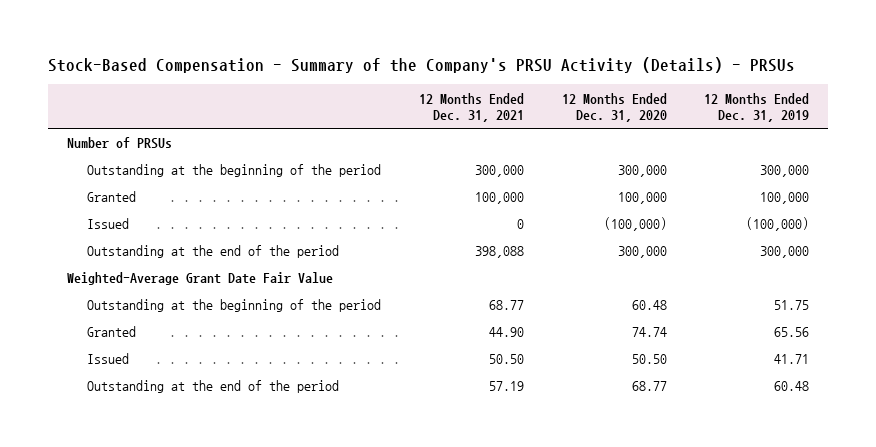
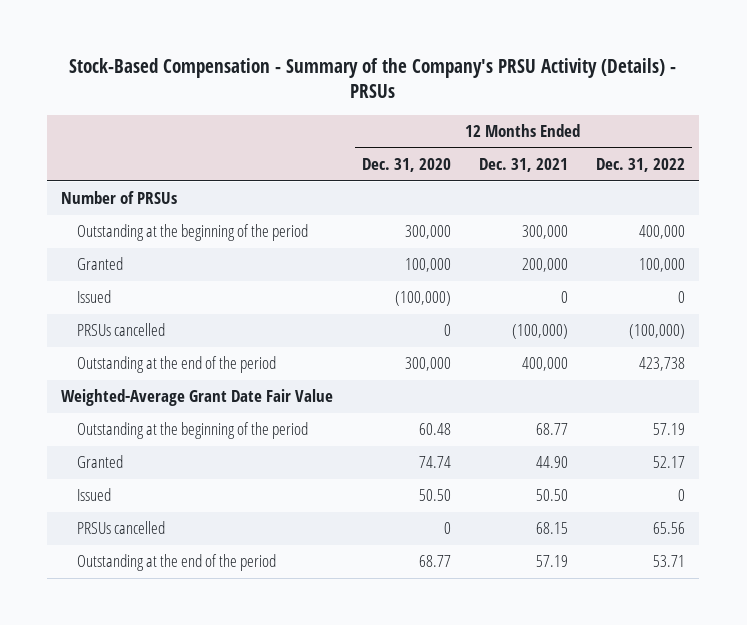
- | 12 Months Ended Dec. 31, 2021 | 12 Months Ended Dec. 31, 2020 | 12 Months Ended Dec. 31, 2019
+ | 12 Months Ended Dec. 31, 2020 | 12 Months Ended Dec. 31, 2021 | 12 Months Ended Dec. 31, 2022
- Granted | 100,000 | 100,000 | 100,000
+ Granted | 100,000 | 200,000 | 100,000
- Outstanding at the end of the period | 398,088 | 300,000 | 300,000
+ PRSUs cancelled | 0 | (100,000) | (100,000)
+ Outstanding at the end of the period | 300,000 | 400,000 | 423,738
+ PRSUs cancelled | 0 | 68.15 | 65.56

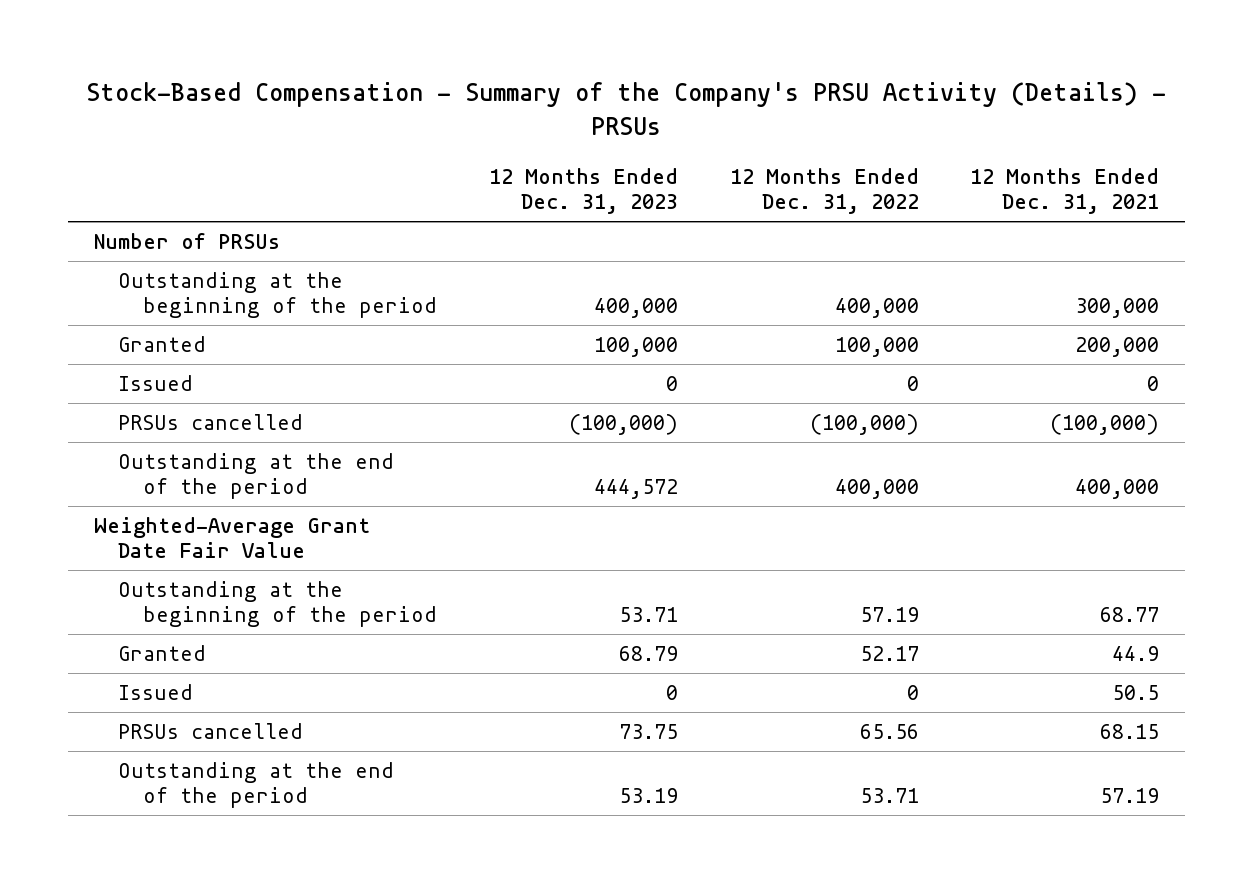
- | 12 Months Ended Dec. 31, 2020 | 12 Months Ended Dec. 31, 2021 | 12 Months Ended Dec. 31, 2022
+ | 12 Months Ended Dec. 31, 2023 | 12 Months Ended Dec. 31, 2022 | 12 Months Ended Dec. 31, 2021
- Outstanding at the end of the period | 300,000 | 400,000 | 423,738
+ Outstanding at the end of the period | 444,572 | 400,000 | 400,000
- Granted | 74.74 | 44.90 | 52.17
- Issued | 50.50 | 50.50 | 0
+ Granted | 68.79 | 52.17 | 44.9
+ Issued | 0 | 0 | 50.5

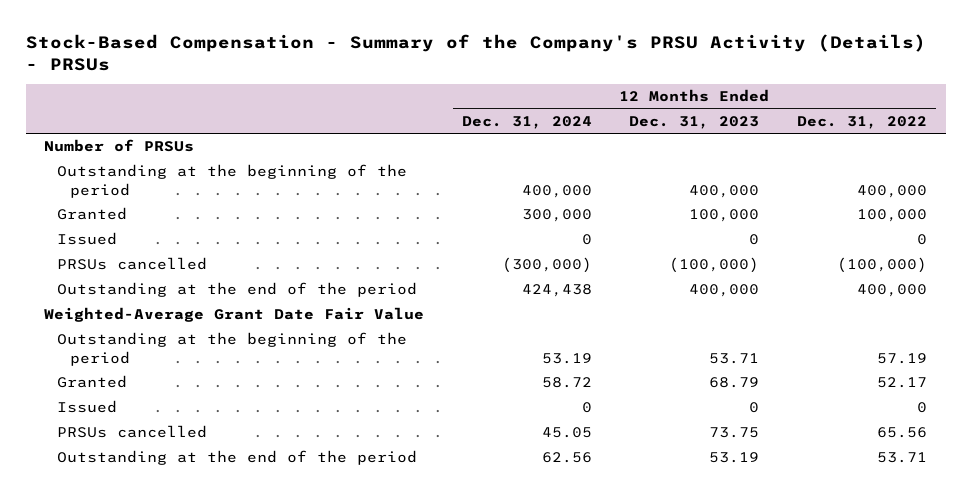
- | 12 Months Ended Dec. 31, 2023 | 12 Months Ended Dec. 31, 2022 | 12 Months Ended Dec. 31, 2021
+ | 12 Months Ended Dec. 31, 2024 | 12 Months Ended Dec. 31, 2023 | 12 Months Ended Dec. 31, 2022
- Outstanding at the end of the period | 444,572 | 400,000 | 400,000
+ Outstanding at the end of the period | 424,438 | 400,000 | 400,000

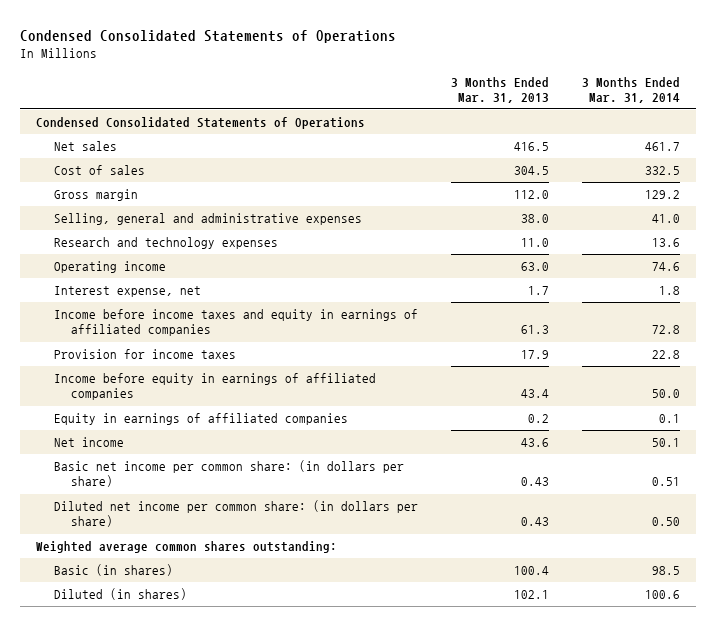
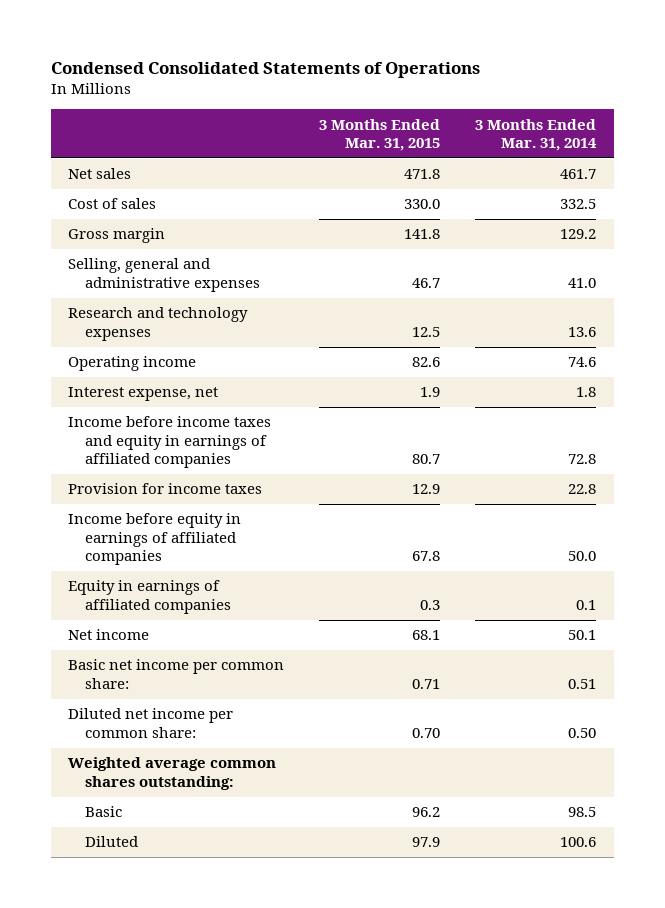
- | 3 Months Ended Mar. 31, 2013 | 3 Months Ended Mar. 31, 2014
+ | 3 Months Ended Mar. 31, 2015 | 3 Months Ended Mar. 31, 2014
- Condensed Consolidated Statements of Operations
- Basic net income per common share: (in dollars per share) | 0.43 | 0.51
- Diluted net income per common share: (in dollars per share) | 0.43 | 0.50
+ Basic net income per common share: | 0.71 | 0.51
+ Diluted net income per common share: | 0.70 | 0.50
- Basic (in shares) | 100.4 | 98.5
- Diluted (in shares) | 102.1 | 100.6
+ Basic | 96.2 | 98.5
+ Diluted | 97.9 | 100.6

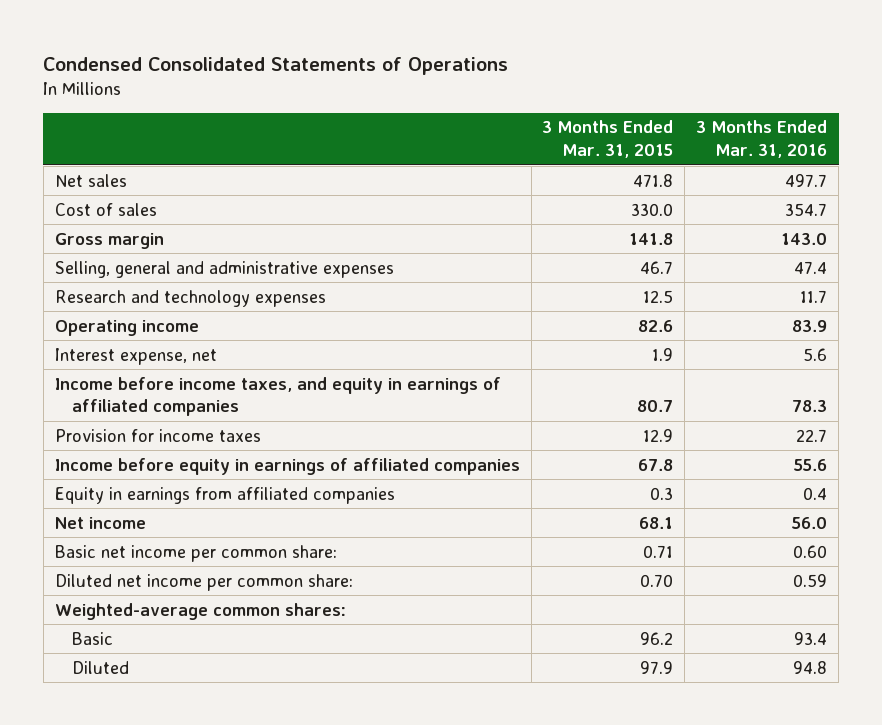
- | 3 Months Ended Mar. 31, 2015 | 3 Months Ended Mar. 31, 2014
+ | 3 Months Ended Mar. 31, 2015 | 3 Months Ended Mar. 31, 2016
- Income before income taxes and equity in earnings of affiliated companies | 80.7 | 72.8
+ Income before income taxes, and equity in earnings of affiliated companies | 80.7 | 78.3
- Equity in earnings of affiliated companies | 0.3 | 0.1
+ Equity in earnings from affiliated companies | 0.3 | 0.4
- Weighted average common shares outstanding:
+ Weighted-average common shares:

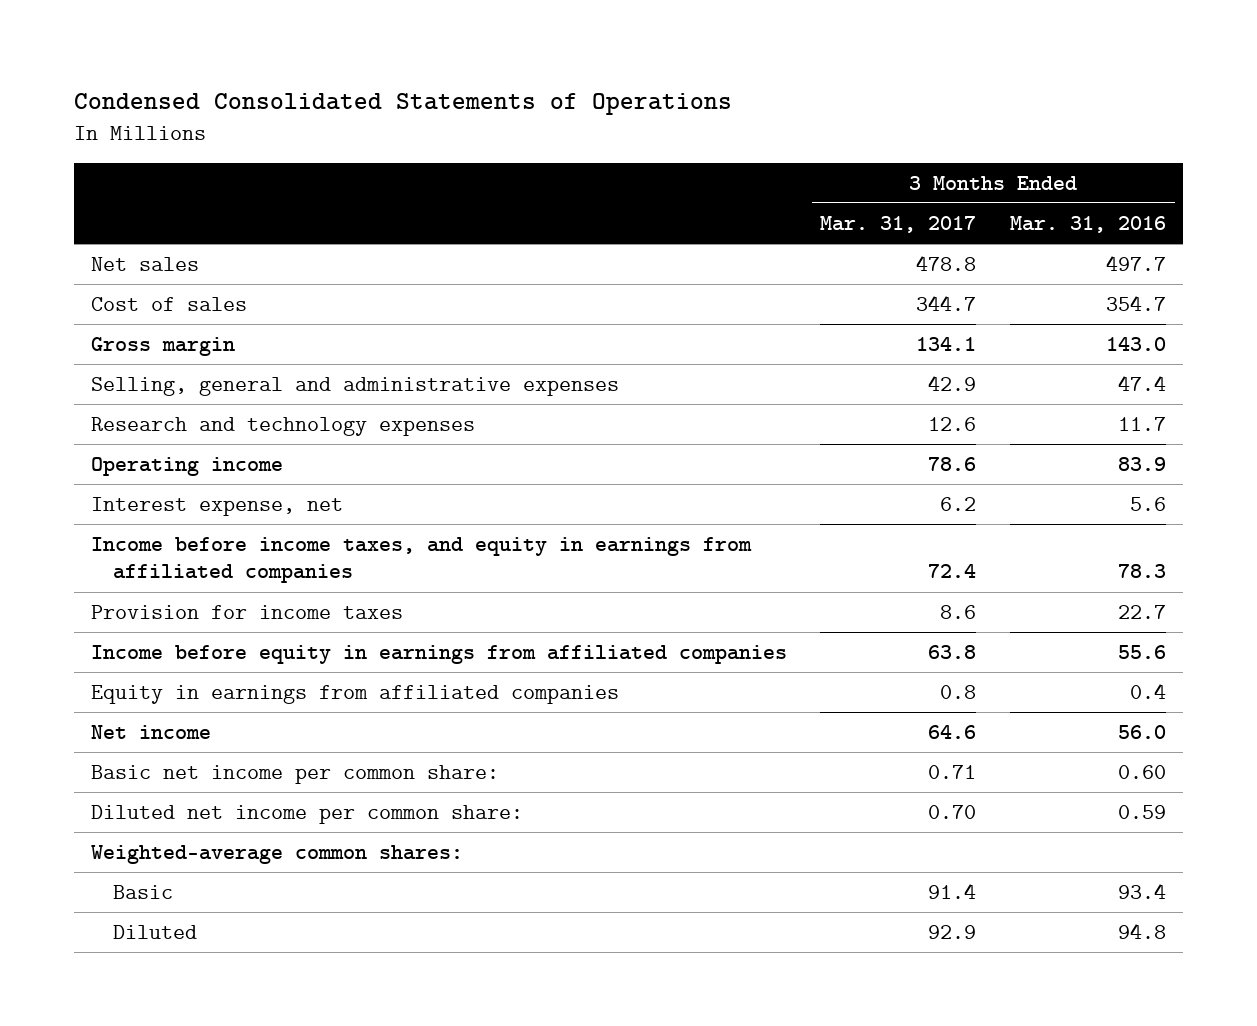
- | 3 Months Ended Mar. 31, 2015 | 3 Months Ended Mar. 31, 2016
+ | 3 Months Ended Mar. 31, 2017 | 3 Months Ended Mar. 31, 2016
- Income before income taxes, and equity in earnings of affiliated companies | 80.7 | 78.3
+ Income before income taxes, and equity in earnings from affiliated companies | 72.4 | 78.3
- Income before equity in earnings of affiliated companies | 67.8 | 55.6
+ Income before equity in earnings from affiliated companies | 63.8 | 55.6

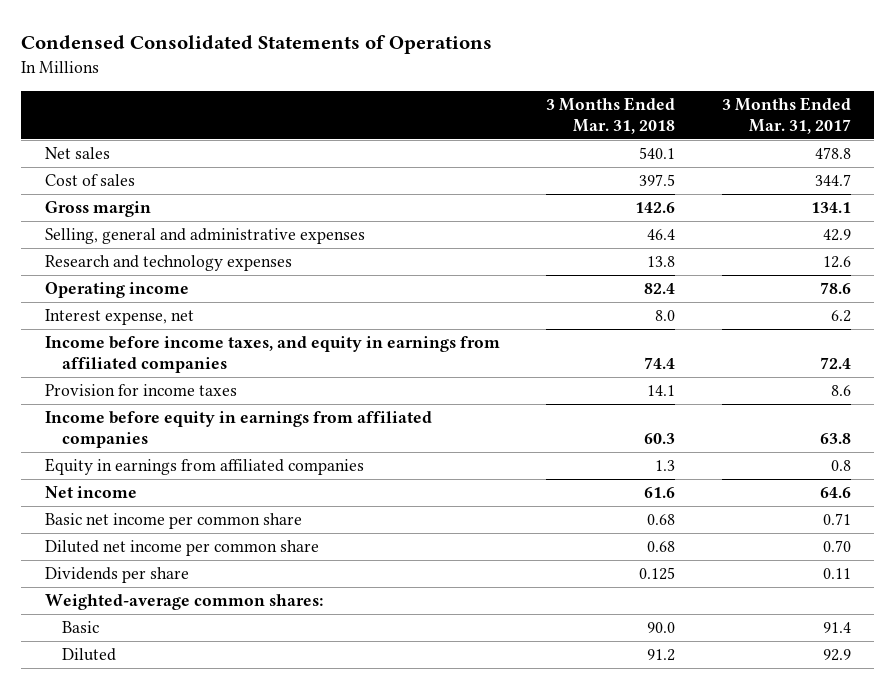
- | 3 Months Ended Mar. 31, 2017 | 3 Months Ended Mar. 31, 2016
+ | 3 Months Ended Mar. 31, 2018 | 3 Months Ended Mar. 31, 2017
- Basic net income per common share: | 0.71 | 0.60
- Diluted net income per common share: | 0.70 | 0.59
+ Basic net income per common share | 0.68 | 0.71
+ Diluted net income per common share | 0.68 | 0.70
+ Dividends per share | 0.125 | 0.11

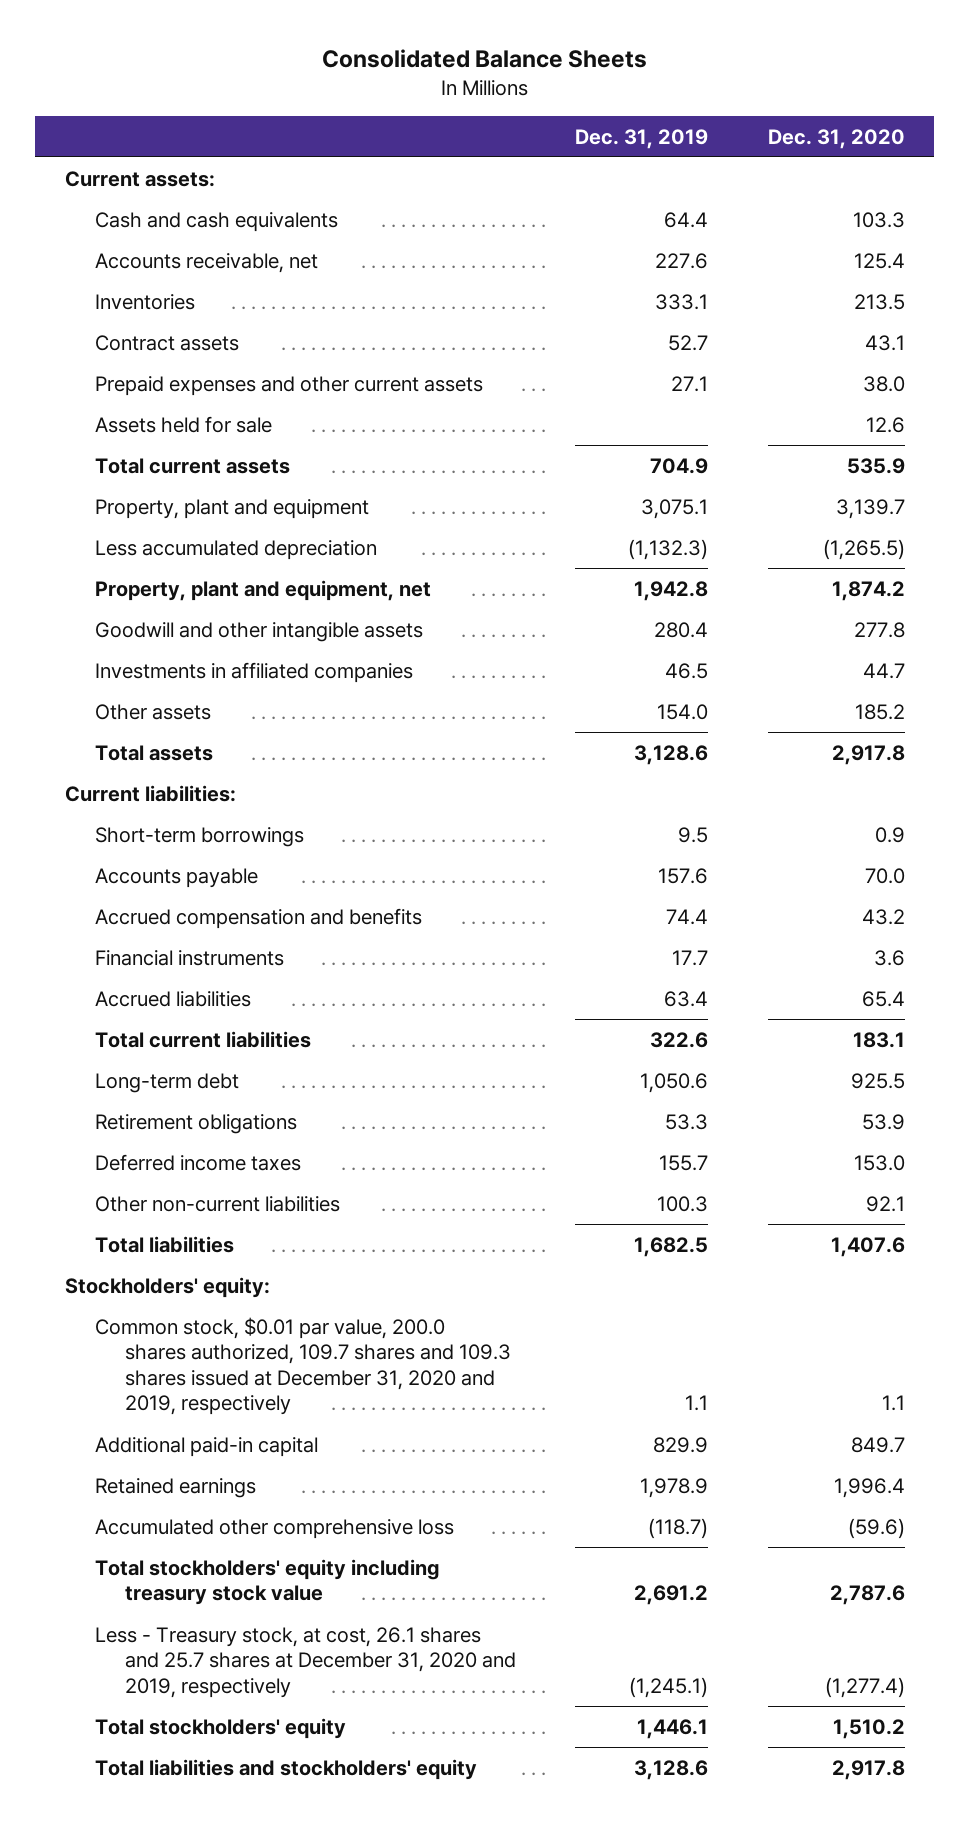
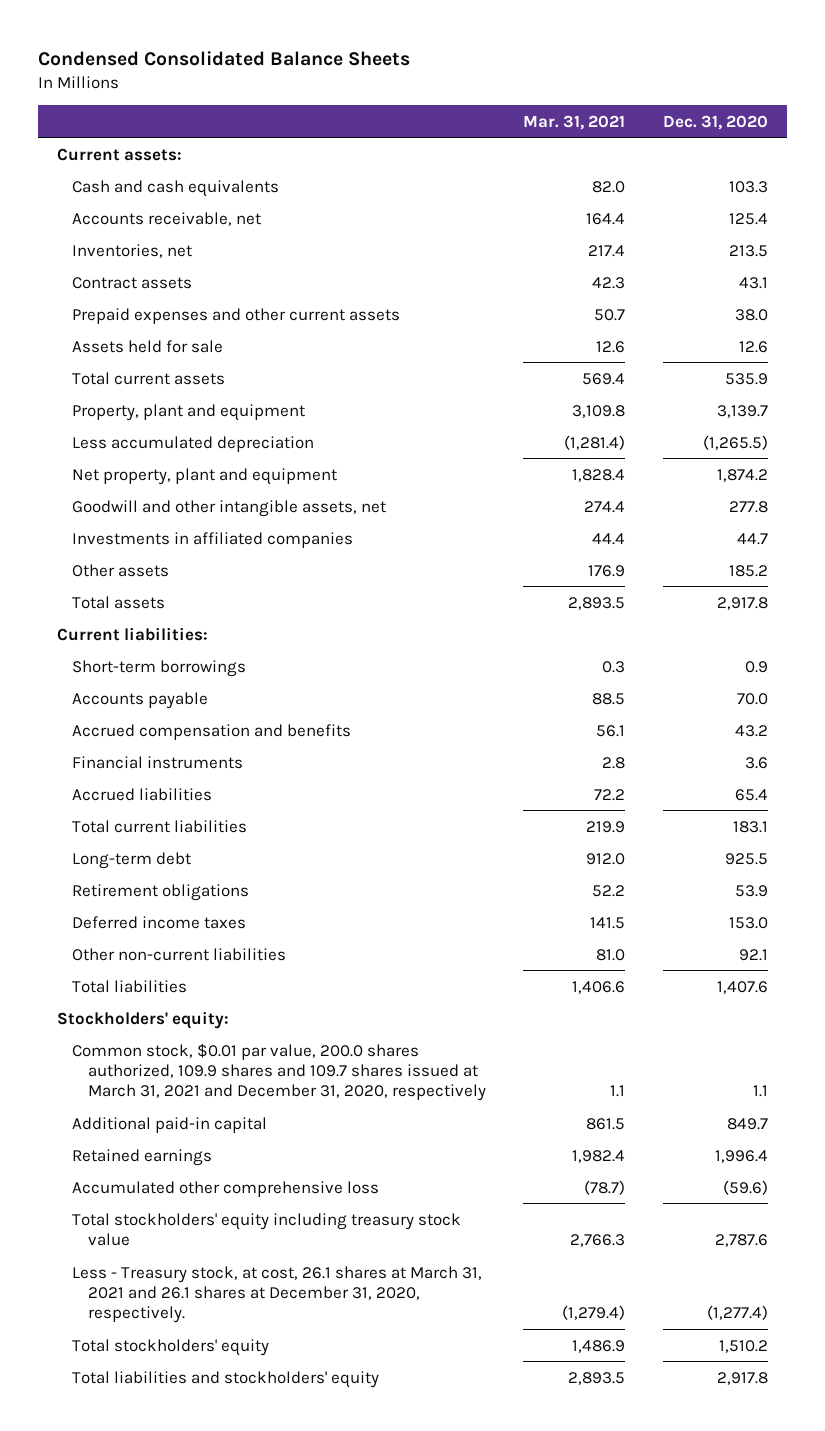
- Consolidated Balance Sheets
+ Condensed Consolidated Balance Sheets
- | Dec. 31, 2019 | Dec. 31, 2020
+ | Mar. 31, 2021 | Dec. 31, 2020
- Inventories | 333.1 | 213.5
+ Inventories, net | 217.4 | 213.5
- Property, plant and equipment, net | 1,942.8 | 1,874.2
- Goodwill and other intangible assets | 280.4 | 277.8
+ Net property, plant and equipment | 1,828.4 | 1,874.2
+ Goodwill and other intangible assets, net | 274.4 | 277.8
- Common stock, $0.01 par value, 200.0 shares authorized, 109.7 shares and 109.3 shares issued at December 31, 2020 and 2019, respectively | 1.1 | 1.1
+ Common stock, $0.01 par value, 200.0 shares authorized, 109.9 shares and 109.7 shares issued at March 31, 2021 and December 31, 2020, respectively | 1.1 | 1.1
- Less - Treasury stock, at cost, 26.1 shares and 25.7 shares at December 31, 2020 and 2019, respectively | (1,245.1) | (1,277.4)
+ Less - Treasury stock, at cost, 26.1 shares at March 31, 2021 and 26.1 shares at December 31, 2020, respectively. | (1,279.4) | (1,277.4)

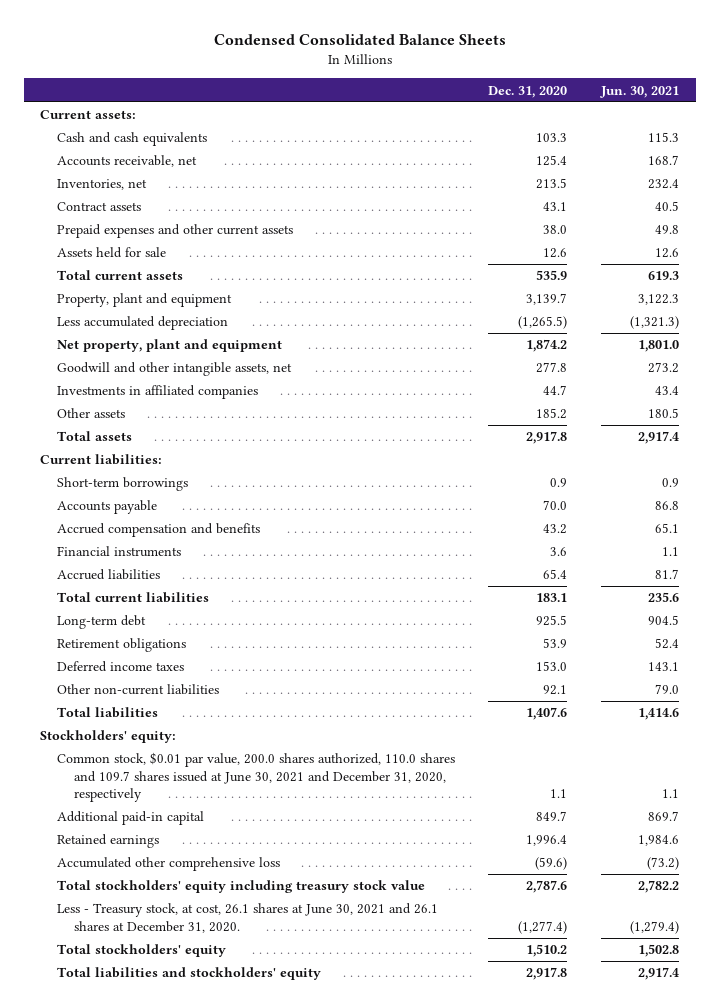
- | Mar. 31, 2021 | Dec. 31, 2020
+ | Dec. 31, 2020 | Jun. 30, 2021
- Common stock, $0.01 par value, 200.0 shares authorized, 109.9 shares and 109.7 shares issued at March 31, 2021 and December 31, 2020, respectively | 1.1 | 1.1
+ Common stock, $0.01 par value, 200.0 shares authorized, 110.0 shares and 109.7 shares issued at June 30, 2021 and December 31, 2020, respectively | 1.1 | 1.1
- Less - Treasury stock, at cost, 26.1 shares at March 31, 2021 and 26.1 shares at December 31, 2020, respectively. | (1,279.4) | (1,277.4)
+ Less - Treasury stock, at cost, 26.1 shares at June 30, 2021 and 26.1 shares at December 31, 2020. | (1,277.4) | (1,279.4)

